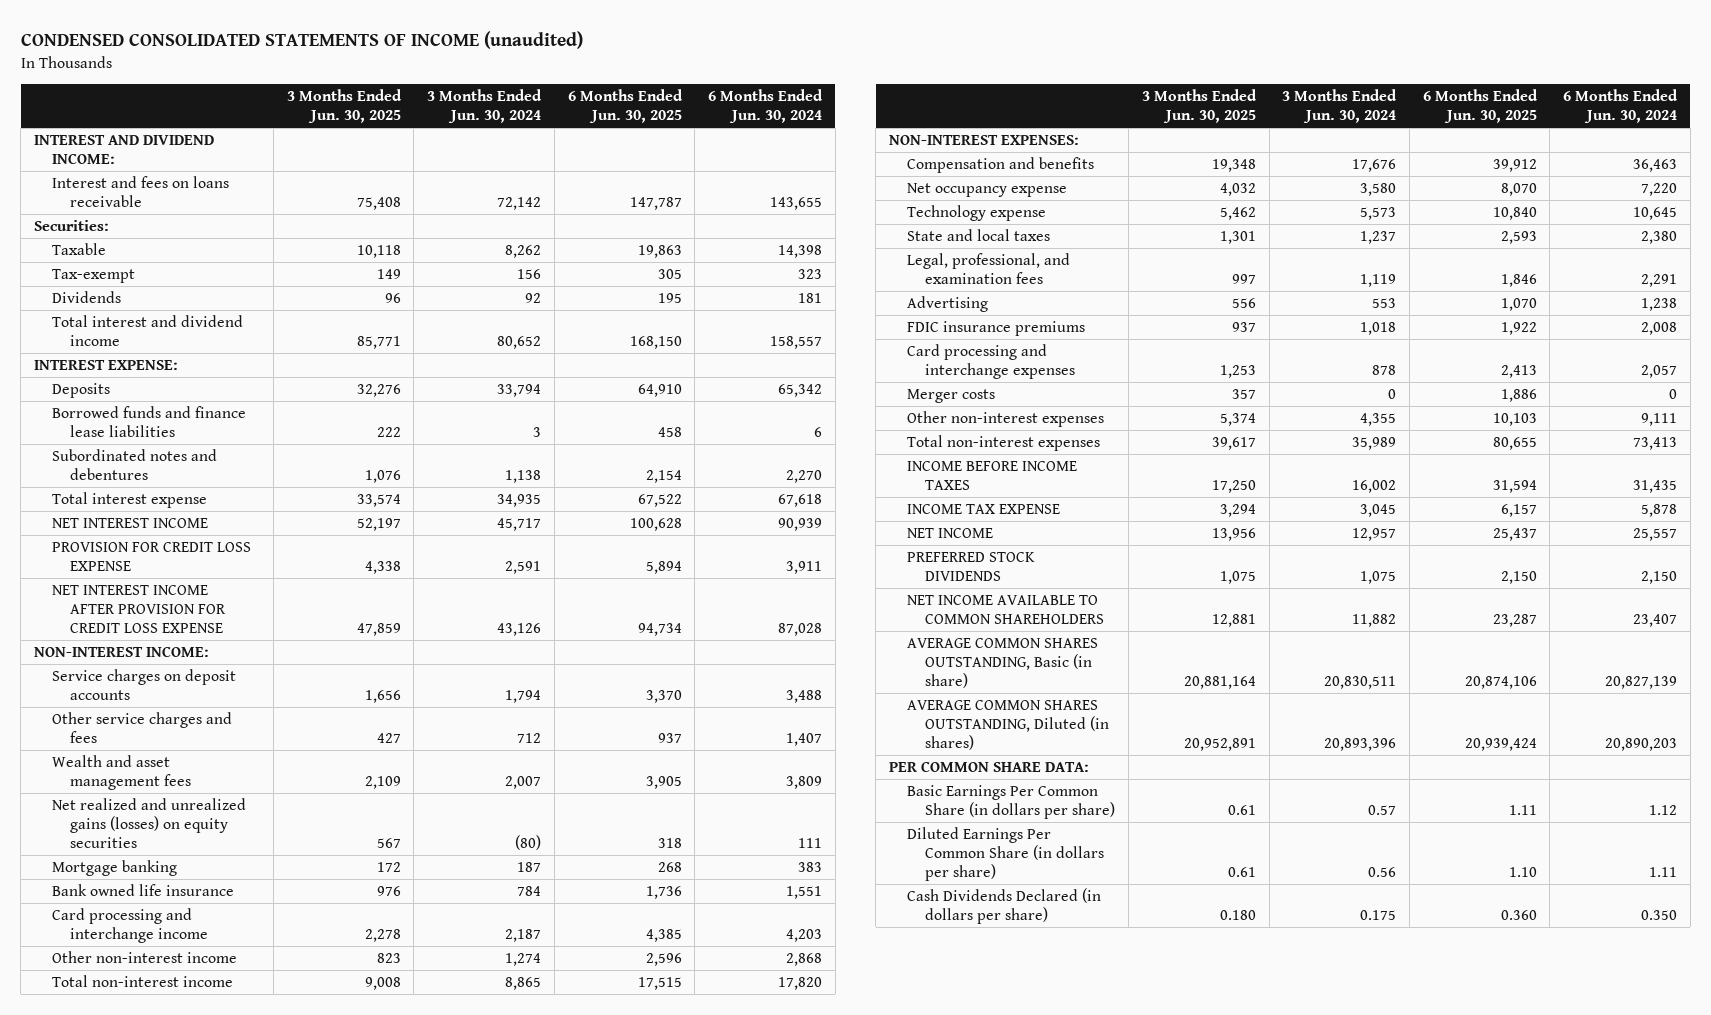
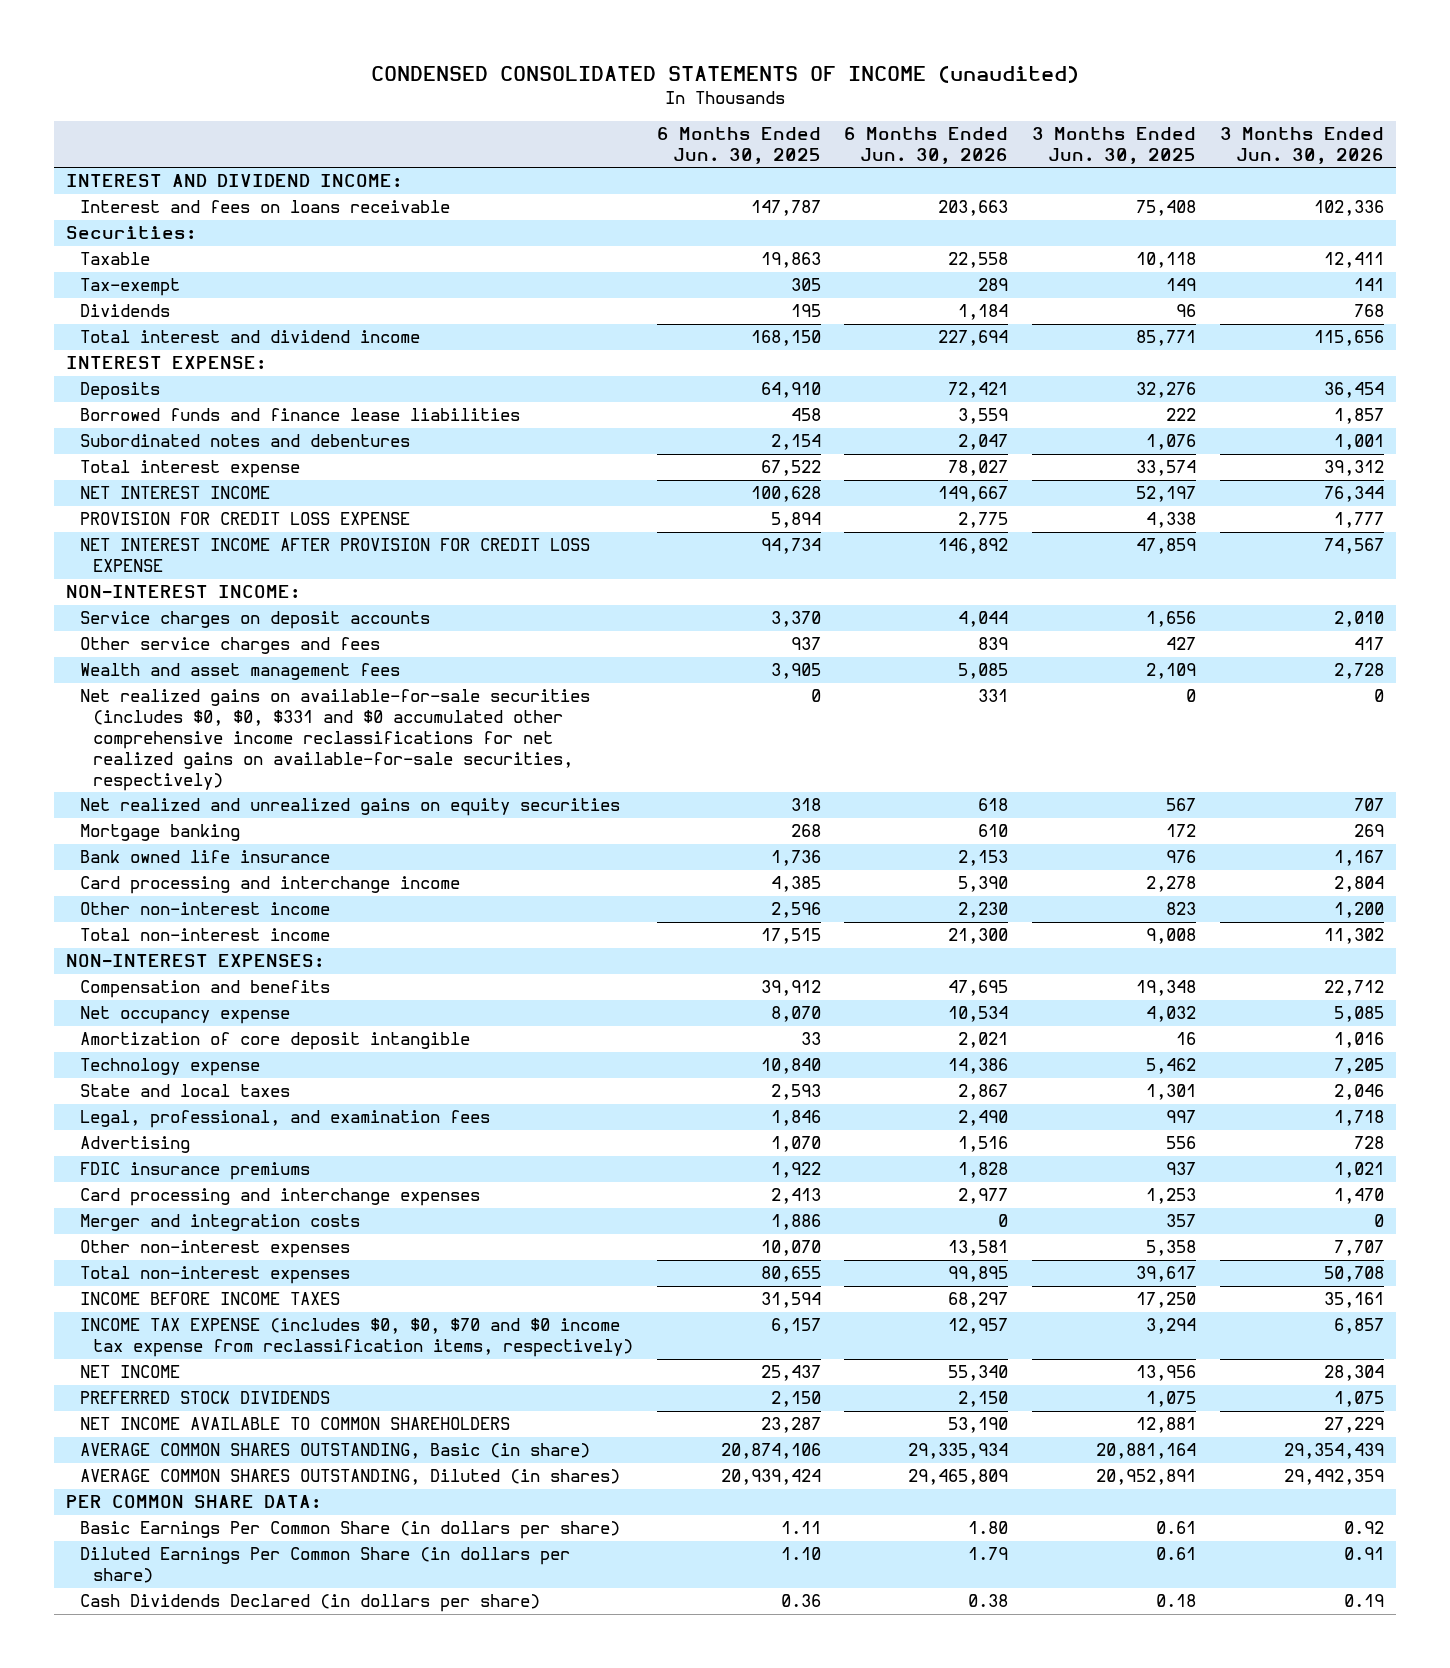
- | 3 Months Ended Jun. 30, 2025 | 3 Months Ended Jun. 30, 2024 | 6 Months Ended Jun. 30, 2025 | 6 Months Ended Jun. 30, 2024
+ | 6 Months Ended Jun. 30, 2025 | 6 Months Ended Jun. 30, 2026 | 3 Months Ended Jun. 30, 2025 | 3 Months Ended Jun. 30, 2026
- Net realized and unrealized gains (losses) on equity securities | 567 | (80) | 318 | 111
+ Net realized gains on available-for-sale securities (includes $0, $0, $331 and $0 accumulated other comprehensive income reclassifications for net realized gains on available-for-sale securities, respectively) | 0 | 331 | 0 | 0
+ Net realized and unrealized gains on equity securities | 318 | 618 | 567 | 707
+ Amortization of core deposit intangible | 33 | 2,021 | 16 | 1,016
- Merger costs | 357 | 0 | 1,886 | 0
- Other non-interest expenses | 5,374 | 4,355 | 10,103 | 9,111
+ Merger and integration costs | 1,886 | 0 | 357 | 0
+ Other non-interest expenses | 10,070 | 13,581 | 5,358 | 7,707
- INCOME TAX EXPENSE | 3,294 | 3,045 | 6,157 | 5,878
+ INCOME TAX EXPENSE (includes $0, $0, $70 and $0 income tax expense from reclassification items, respectively) | 6,157 | 12,957 | 3,294 | 6,857
- Cash Dividends Declared (in dollars per share) | 0.180 | 0.175 | 0.360 | 0.350
+ Cash Dividends Declared (in dollars per share) | 0.36 | 0.38 | 0.18 | 0.19

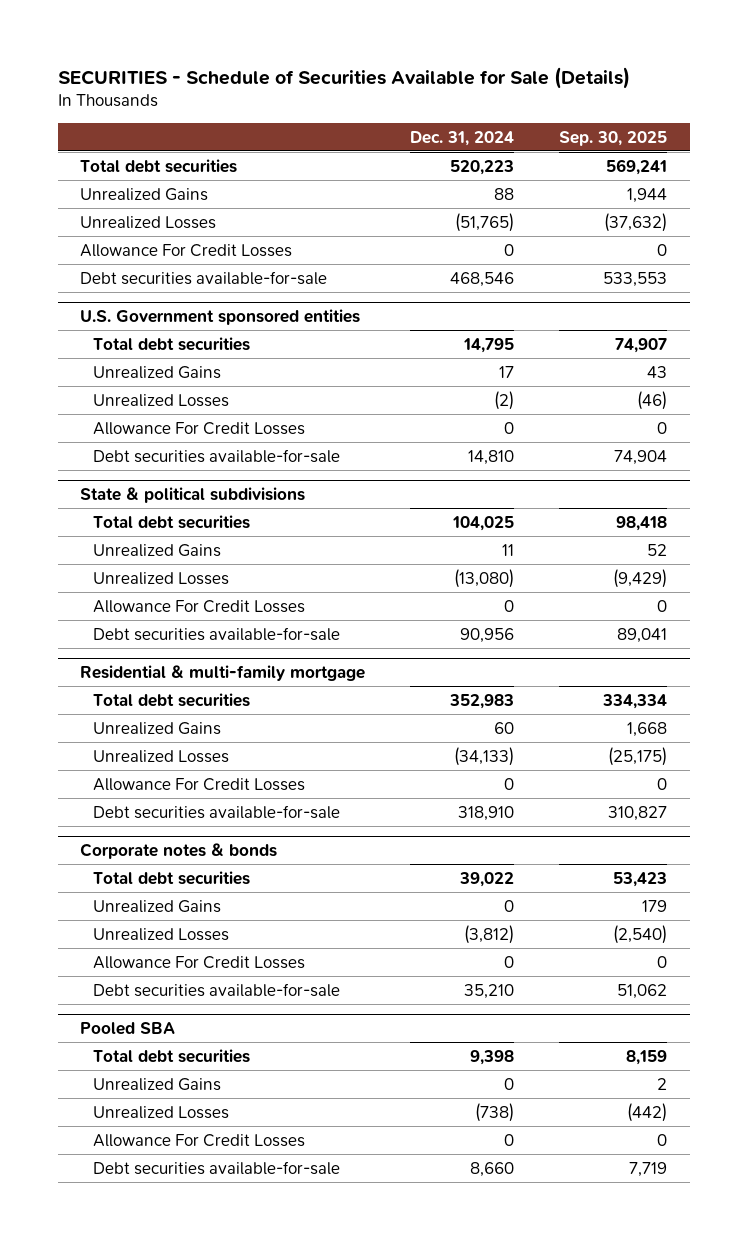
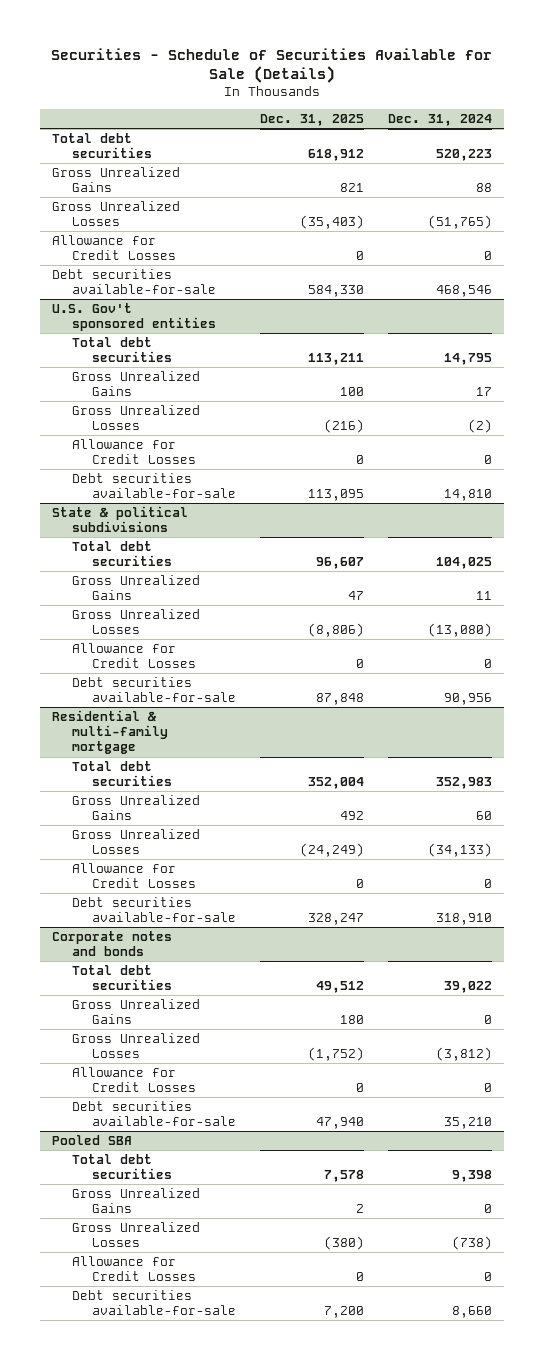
- SECURITIES - Schedule of Securities Available for Sale (Details)
+ Securities - Schedule of Securities Available for Sale (Details)
- | Dec. 31, 2024 | Sep. 30, 2025
+ | Dec. 31, 2025 | Dec. 31, 2024
- Unrealized Gains | 88 | 1,944
- Unrealized Losses | (51,765) | (37,632)
- Allowance For Credit Losses | 0 | 0
+ Gross Unrealized Gains | 821 | 88
+ Gross Unrealized Losses | (35,403) | (51,765)
+ Allowance for Credit Losses | 0 | 0
- U.S. Government sponsored entities
+ U.S. Gov't sponsored entities
- Unrealized Gains | 17 | 43
- Unrealized Losses | (2) | (46)
- Allowance For Credit Losses | 0 | 0
+ Gross Unrealized Gains | 100 | 17
+ Gross Unrealized Losses | (216) | (2)
+ Allowance for Credit Losses | 0 | 0
@ State & political subdivisions
- Unrealized Gains | 11 | 52
- Unrealized Losses | (13,080) | (9,429)
- Allowance For Credit Losses | 0 | 0
+ Gross Unrealized Gains | 47 | 11
+ Gross Unrealized Losses | (8,806) | (13,080)
+ Allowance for Credit Losses | 0 | 0
@ Residential & multi-family mortgage
- Unrealized Gains | 60 | 1,668
- Unrealized Losses | (34,133) | (25,175)
- Allowance For Credit Losses | 0 | 0
+ Gross Unrealized Gains | 492 | 60
+ Gross Unrealized Losses | (24,249) | (34,133)
+ Allowance for Credit Losses | 0 | 0
- Corporate notes & bonds
+ Corporate notes and bonds
- Unrealized Gains | 0 | 179
- Unrealized Losses | (3,812) | (2,540)
- Allowance For Credit Losses | 0 | 0
+ Gross Unrealized Gains | 180 | 0
+ Gross Unrealized Losses | (1,752) | (3,812)
+ Allowance for Credit Losses | 0 | 0
@ Pooled SBA
- Unrealized Gains | 0 | 2
- Unrealized Losses | (738) | (442)
- Allowance For Credit Losses | 0 | 0
+ Gross Unrealized Gains | 2 | 0
+ Gross Unrealized Losses | (380) | (738)
+ Allowance for Credit Losses | 0 | 0

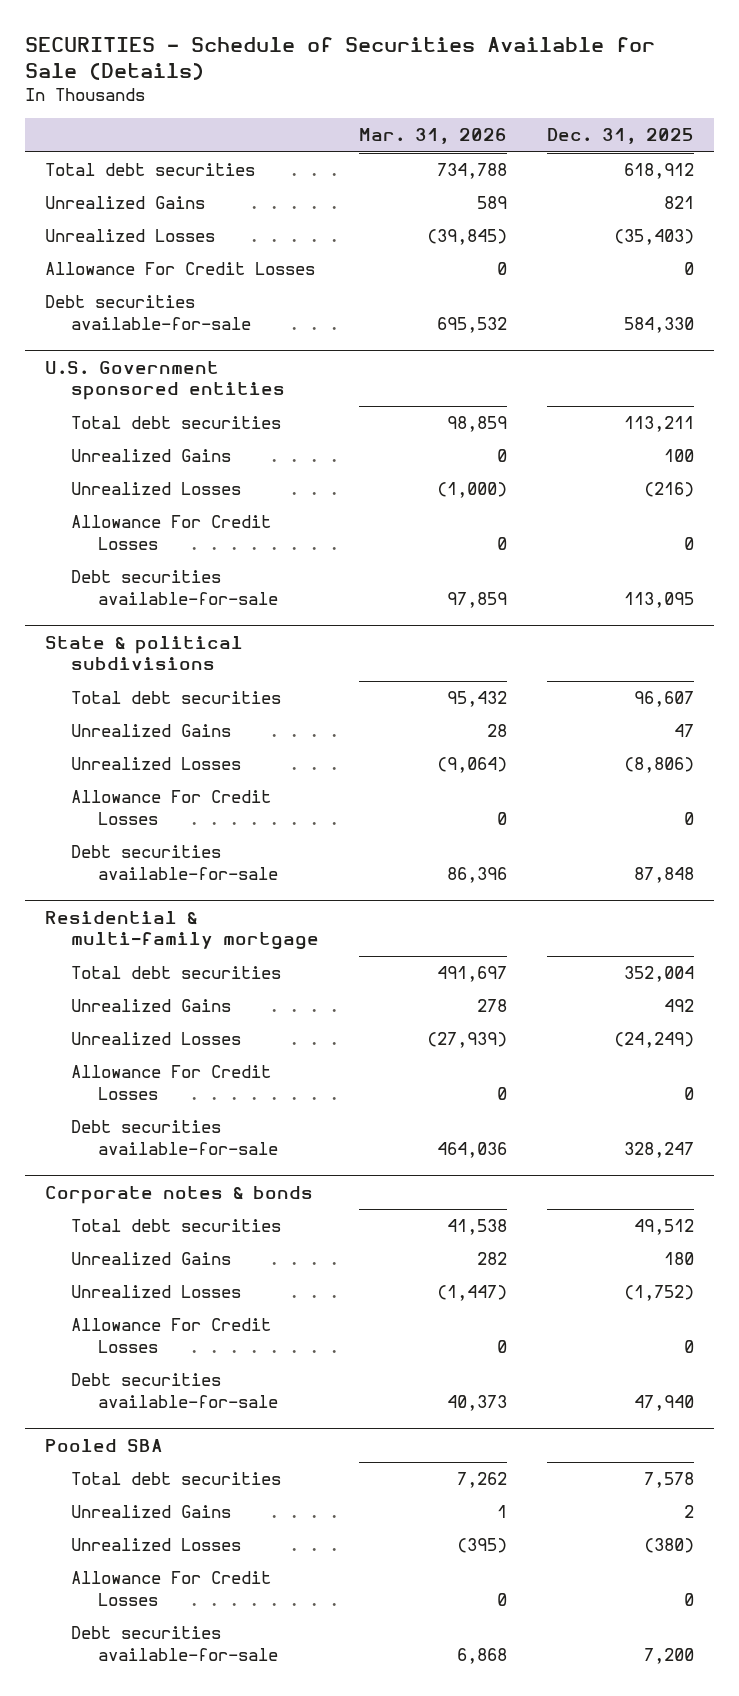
- Securities - Schedule of Securities Available for Sale (Details)
+ SECURITIES - Schedule of Securities Available for Sale (Details)
- | Dec. 31, 2025 | Dec. 31, 2024
+ | Mar. 31, 2026 | Dec. 31, 2025
- Gross Unrealized Gains | 821 | 88
- Gross Unrealized Losses | (35,403) | (51,765)
- Allowance for Credit Losses | 0 | 0
+ Unrealized Gains | 589 | 821
+ Unrealized Losses | (39,845) | (35,403)
+ Allowance For Credit Losses | 0 | 0
- U.S. Gov't sponsored entities
+ U.S. Government sponsored entities
- Gross Unrealized Gains | 100 | 17
- Gross Unrealized Losses | (216) | (2)
- Allowance for Credit Losses | 0 | 0
+ Unrealized Gains | 0 | 100
+ Unrealized Losses | (1,000) | (216)
+ Allowance For Credit Losses | 0 | 0
@ State & political subdivisions
- Gross Unrealized Gains | 47 | 11
- Gross Unrealized Losses | (8,806) | (13,080)
- Allowance for Credit Losses | 0 | 0
+ Unrealized Gains | 28 | 47
+ Unrealized Losses | (9,064) | (8,806)
+ Allowance For Credit Losses | 0 | 0
@ Residential & multi-family mortgage
- Gross Unrealized Gains | 492 | 60
- Gross Unrealized Losses | (24,249) | (34,133)
- Allowance for Credit Losses | 0 | 0
+ Unrealized Gains | 278 | 492
+ Unrealized Losses | (27,939) | (24,249)
+ Allowance For Credit Losses | 0 | 0
- Corporate notes and bonds
+ Corporate notes & bonds
- Gross Unrealized Gains | 180 | 0
- Gross Unrealized Losses | (1,752) | (3,812)
- Allowance for Credit Losses | 0 | 0
+ Unrealized Gains | 282 | 180
+ Unrealized Losses | (1,447) | (1,752)
+ Allowance For Credit Losses | 0 | 0
@ Pooled SBA
- Gross Unrealized Gains | 2 | 0
- Gross Unrealized Losses | (380) | (738)
- Allowance for Credit Losses | 0 | 0
+ Unrealized Gains | 1 | 2
+ Unrealized Losses | (395) | (380)
+ Allowance For Credit Losses | 0 | 0

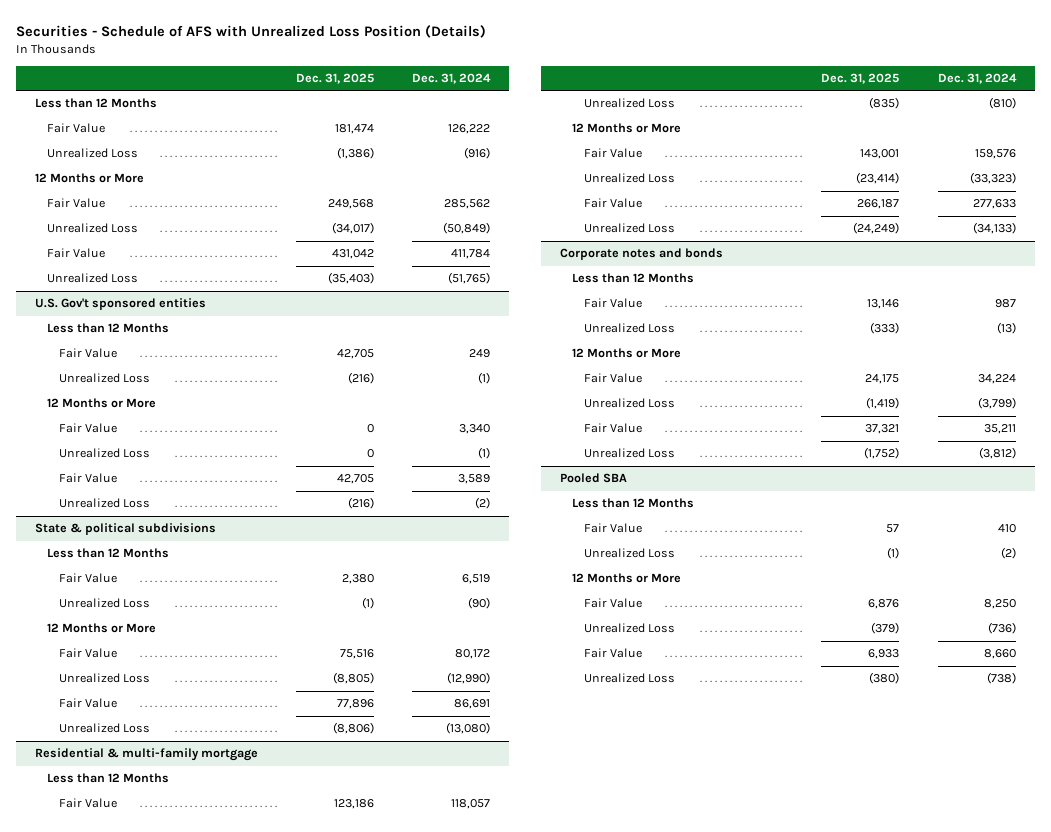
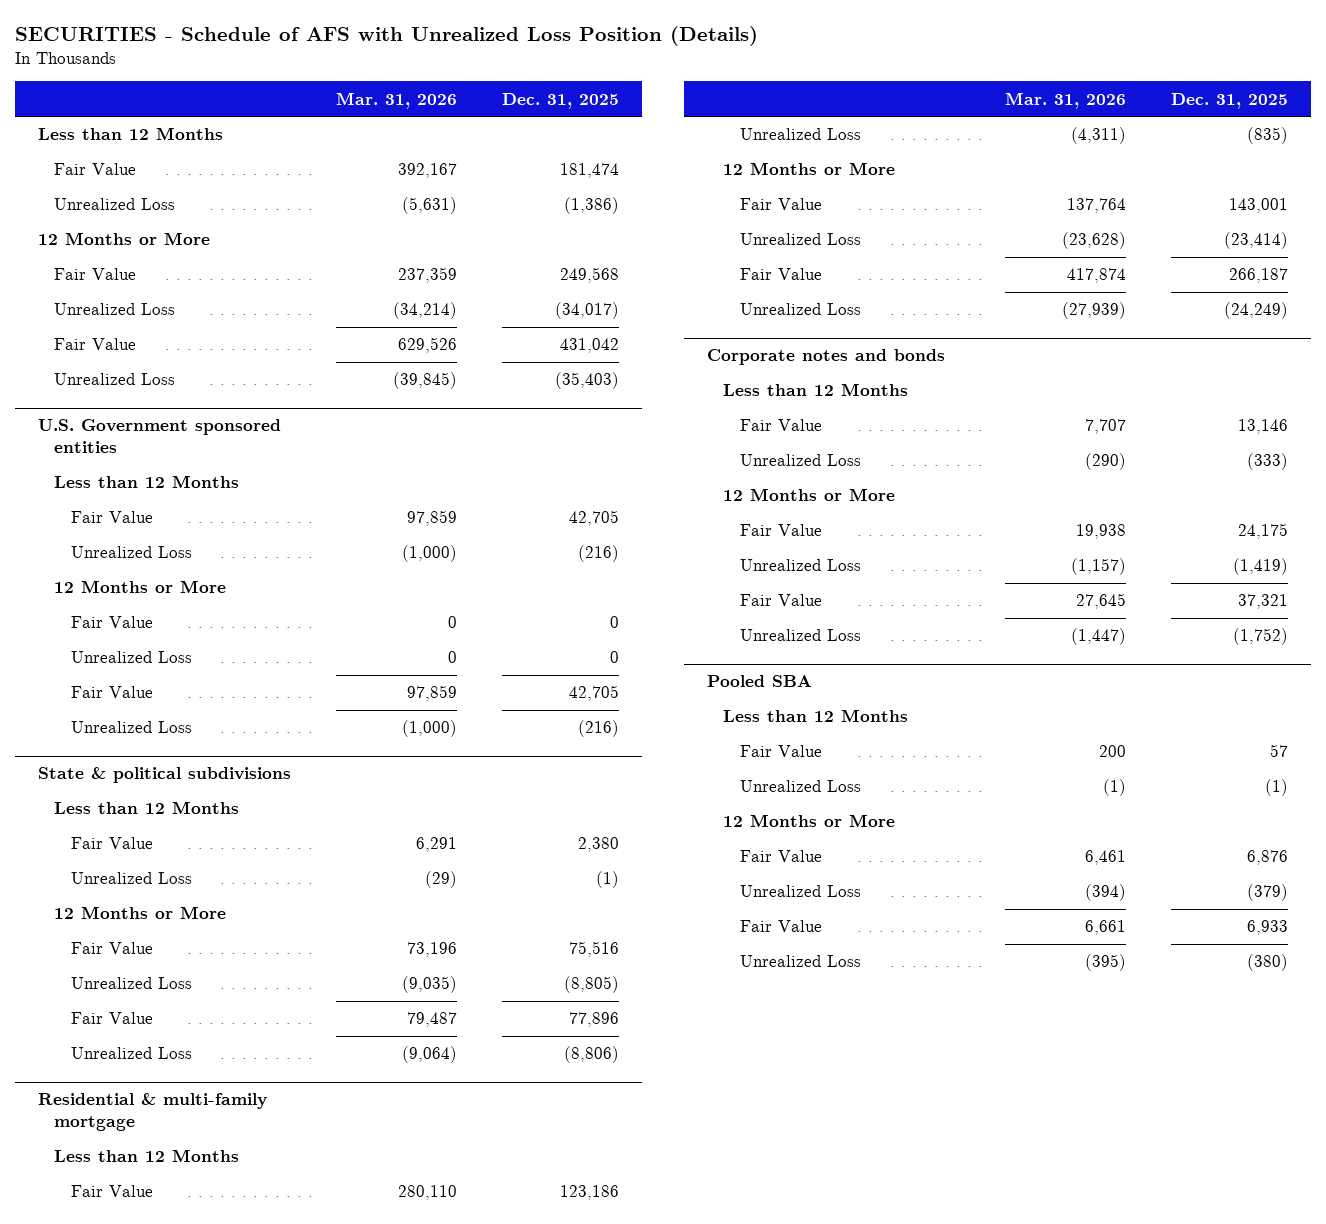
- Securities - Schedule of AFS with Unrealized Loss Position (Details)
+ SECURITIES - Schedule of AFS with Unrealized Loss Position (Details)
- | Dec. 31, 2025 | Dec. 31, 2024
+ | Mar. 31, 2026 | Dec. 31, 2025
- U.S. Gov't sponsored entities
+ U.S. Government sponsored entities

